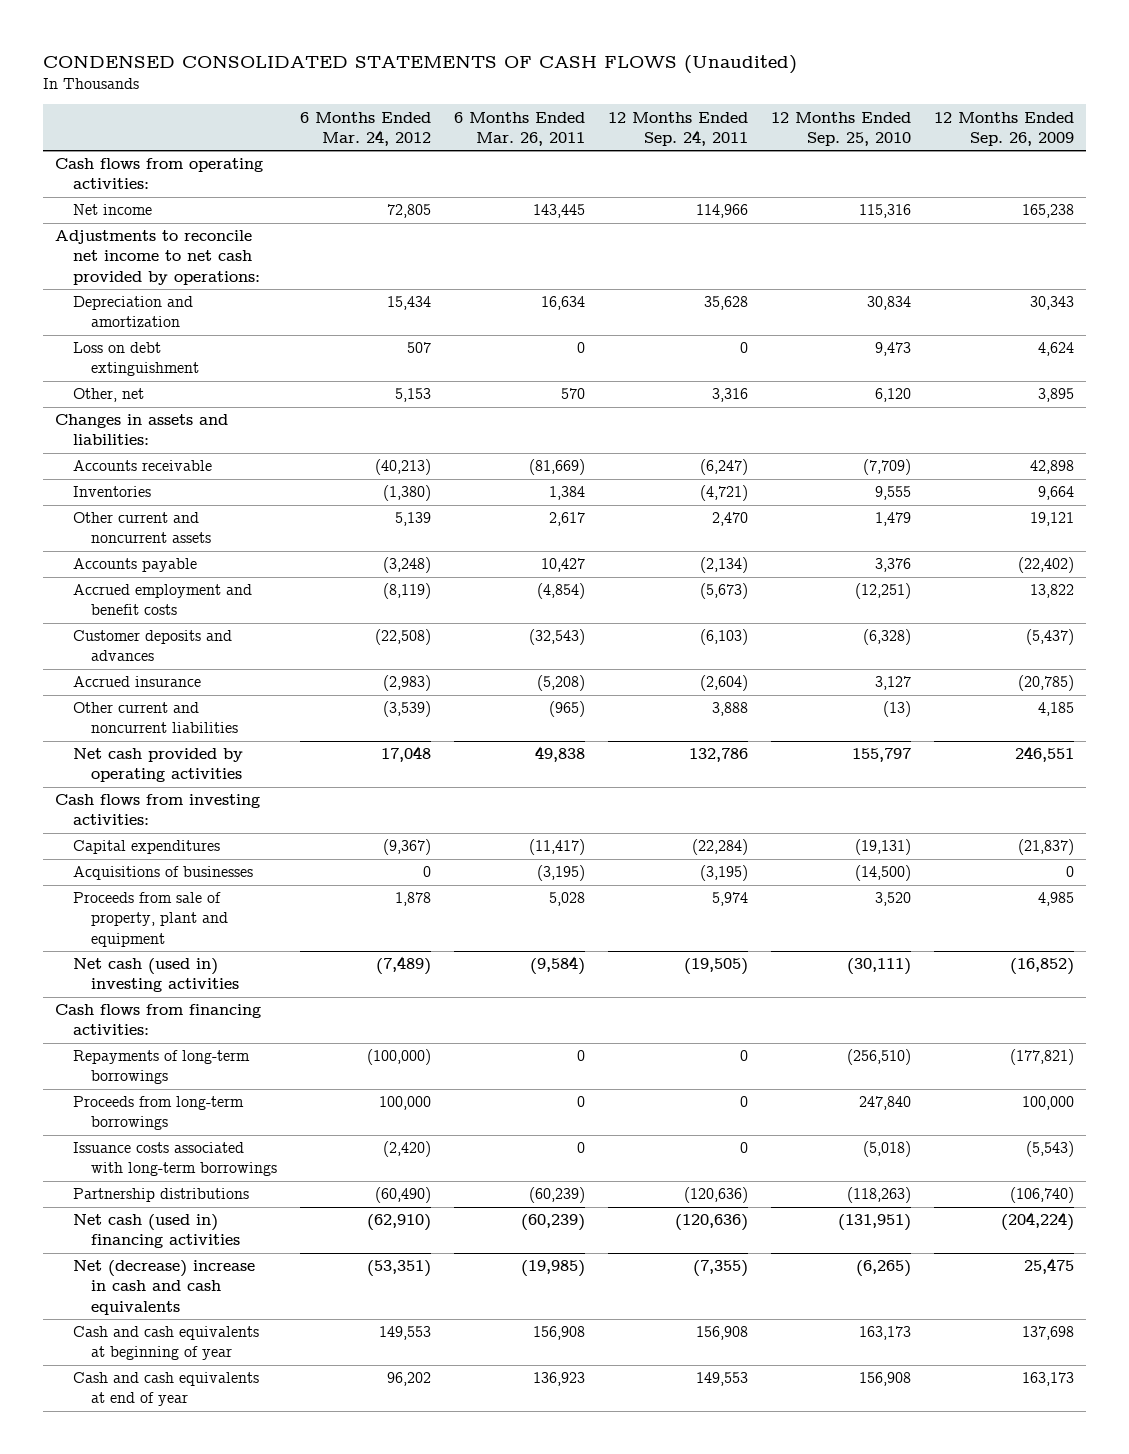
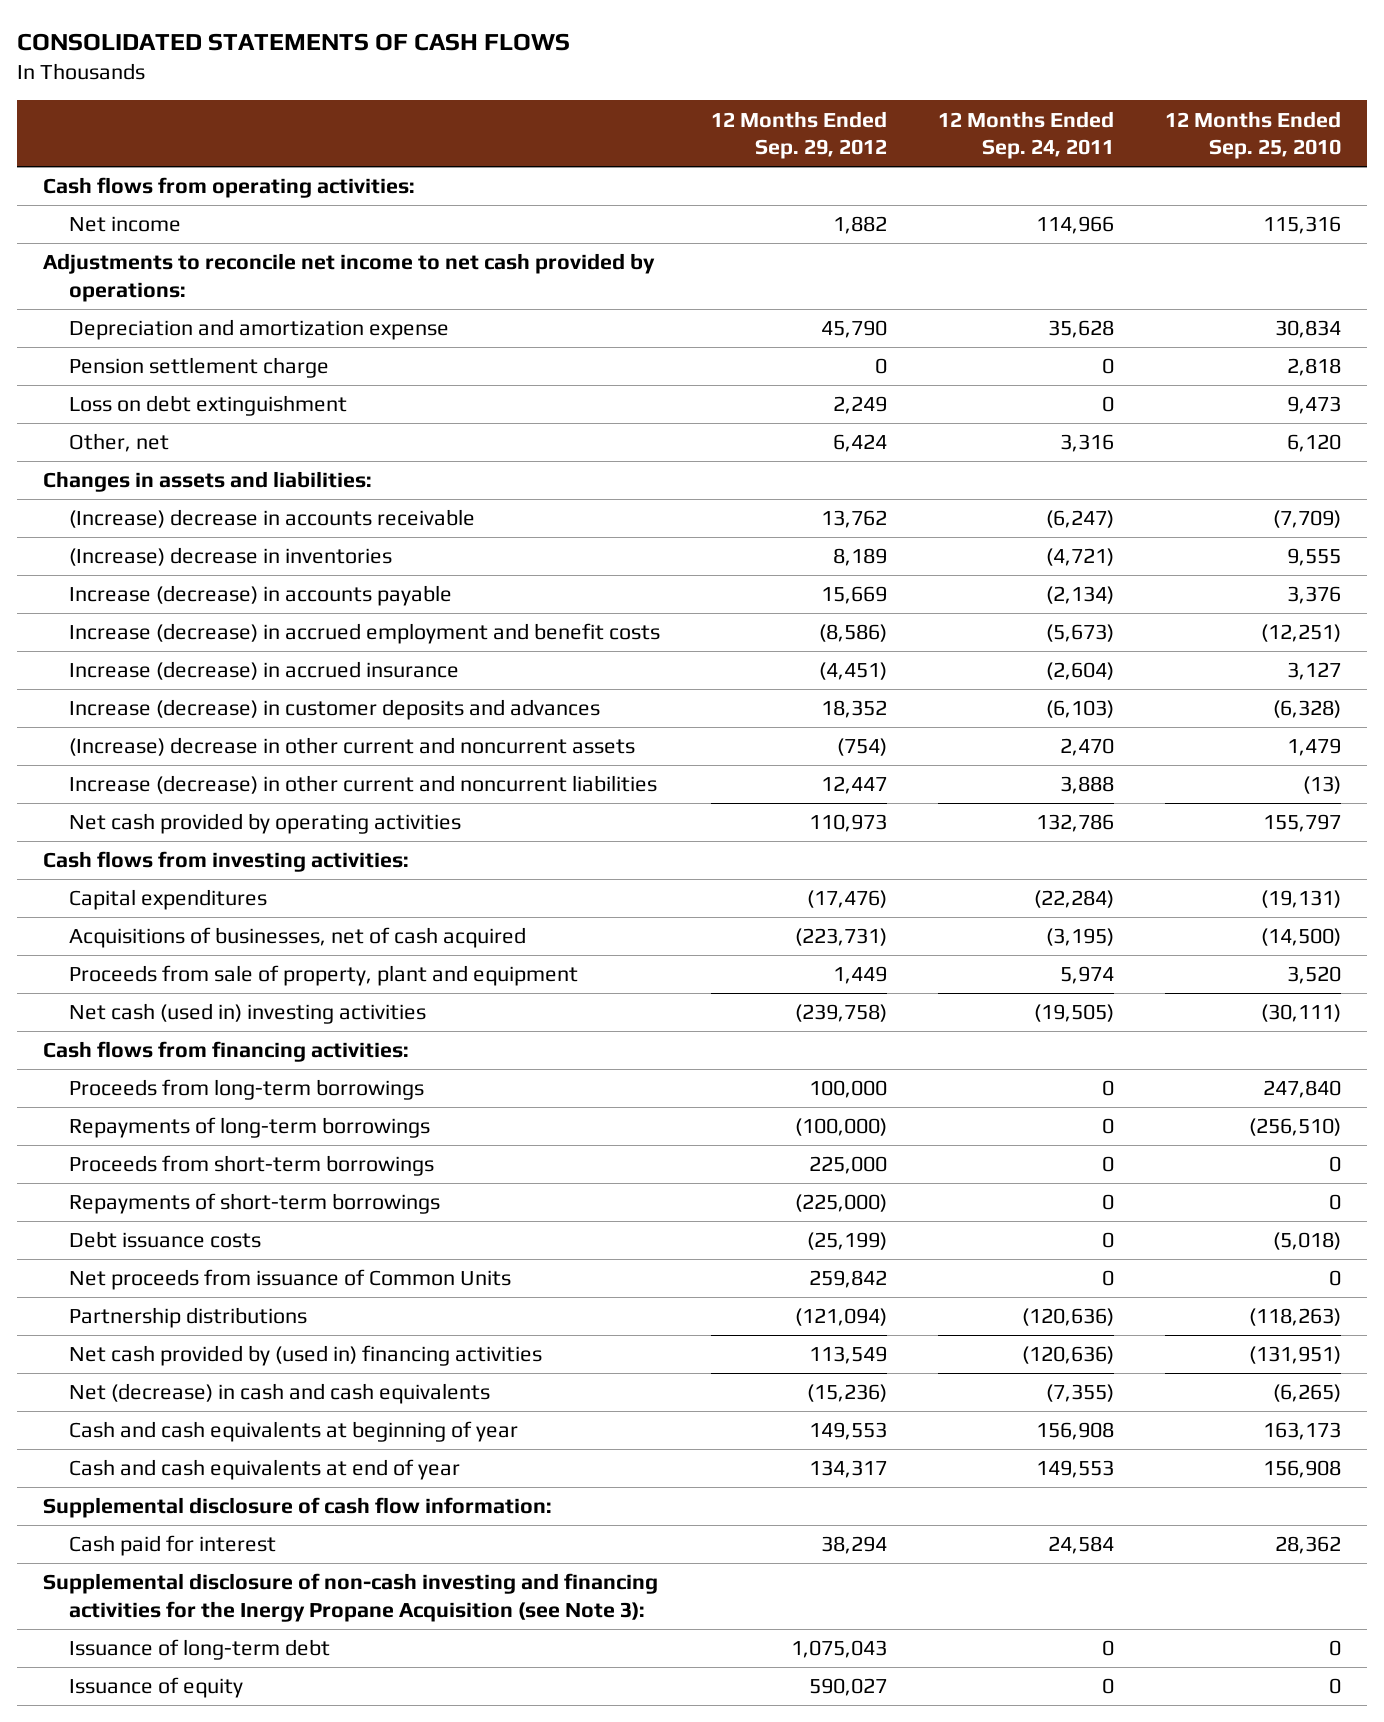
- CONDENSED CONSOLIDATED STATEMENTS OF CASH FLOWS (Unaudited)
+ CONSOLIDATED STATEMENTS OF CASH FLOWS
- | 6 Months Ended Mar. 24, 2012 | 6 Months Ended Mar. 26, 2011 | 12 Months Ended Sep. 24, 2011 | 12 Months Ended Sep. 25, 2010 | 12 Months Ended Sep. 26, 2009
+ | 12 Months Ended Sep. 29, 2012 | 12 Months Ended Sep. 24, 2011 | 12 Months Ended Sep. 25, 2010
- Depreciation and amortization | 15,434 | 16,634 | 35,628 | 30,834 | 30,343
+ Depreciation and amortization expense | 45,790 | 35,628 | 30,834
+ Pension settlement charge | 0 | 0 | 2,818
- Accounts receivable | (40,213) | (81,669) | (6,247) | (7,709) | 42,898
- Inventories | (1,380) | 1,384 | (4,721) | 9,555 | 9,664
- Other current and noncurrent assets | 5,139 | 2,617 | 2,470 | 1,479 | 19,121
- Accounts payable | (3,248) | 10,427 | (2,134) | 3,376 | (22,402)
- Accrued employment and benefit costs | (8,119) | (4,854) | (5,673) | (12,251) | 13,822
- Customer deposits and advances | (22,508) | (32,543) | (6,103) | (6,328) | (5,437)
- Accrued insurance | (2,983) | (5,208) | (2,604) | 3,127 | (20,785)
- Other current and noncurrent liabilities | (3,539) | (965) | 3,888 | (13) | 4,185
+ (Increase) decrease in accounts receivable | 13,762 | (6,247) | (7,709)
+ (Increase) decrease in inventories | 8,189 | (4,721) | 9,555
+ Increase (decrease) in accounts payable | 15,669 | (2,134) | 3,376
+ Increase (decrease) in accrued employment and benefit costs | (8,586) | (5,673) | (12,251)
+ Increase (decrease) in accrued insurance | (4,451) | (2,604) | 3,127
+ Increase (decrease) in customer deposits and advances | 18,352 | (6,103) | (6,328)
+ (Increase) decrease in other current and noncurrent assets | (754) | 2,470 | 1,479
+ Increase (decrease) in other current and noncurrent liabilities | 12,447 | 3,888 | (13)
- Acquisitions of businesses | 0 | (3,195) | (3,195) | (14,500) | 0
+ Acquisitions of businesses, net of cash acquired | (223,731) | (3,195) | (14,500)
- Issuance costs associated with long-term borrowings | (2,420) | 0 | 0 | (5,018) | (5,543)
moved down: Repayments of long-term borrowings | (100,000) | 0 | (256,510)
+ Proceeds from short-term borrowings | 225,000 | 0 | 0
+ Repayments of short-term borrowings | (225,000) | 0 | 0
+ Debt issuance costs | (25,199) | 0 | (5,018)
+ Net proceeds from issuance of Common Units | 259,842 | 0 | 0
- Net cash (used in) financing activities | (62,910) | (60,239) | (120,636) | (131,951) | (204,224)
- Net (decrease) increase in cash and cash equivalents | (53,351) | (19,985) | (7,355) | (6,265) | 25,475
+ Net cash provided by (used in) financing activities | 113,549 | (120,636) | (131,951)
+ Net (decrease) in cash and cash equivalents | (15,236) | (7,355) | (6,265)
+ Supplemental disclosure of cash flow information:
+ Cash paid for interest | 38,294 | 24,584 | 28,362
+ Supplemental disclosure of non-cash investing and financing activities for the Inergy Propane Acquisition (see Note 3):
+ Issuance of long-term debt | 1,075,043 | 0 | 0
+ Issuance of equity | 590,027 | 0 | 0

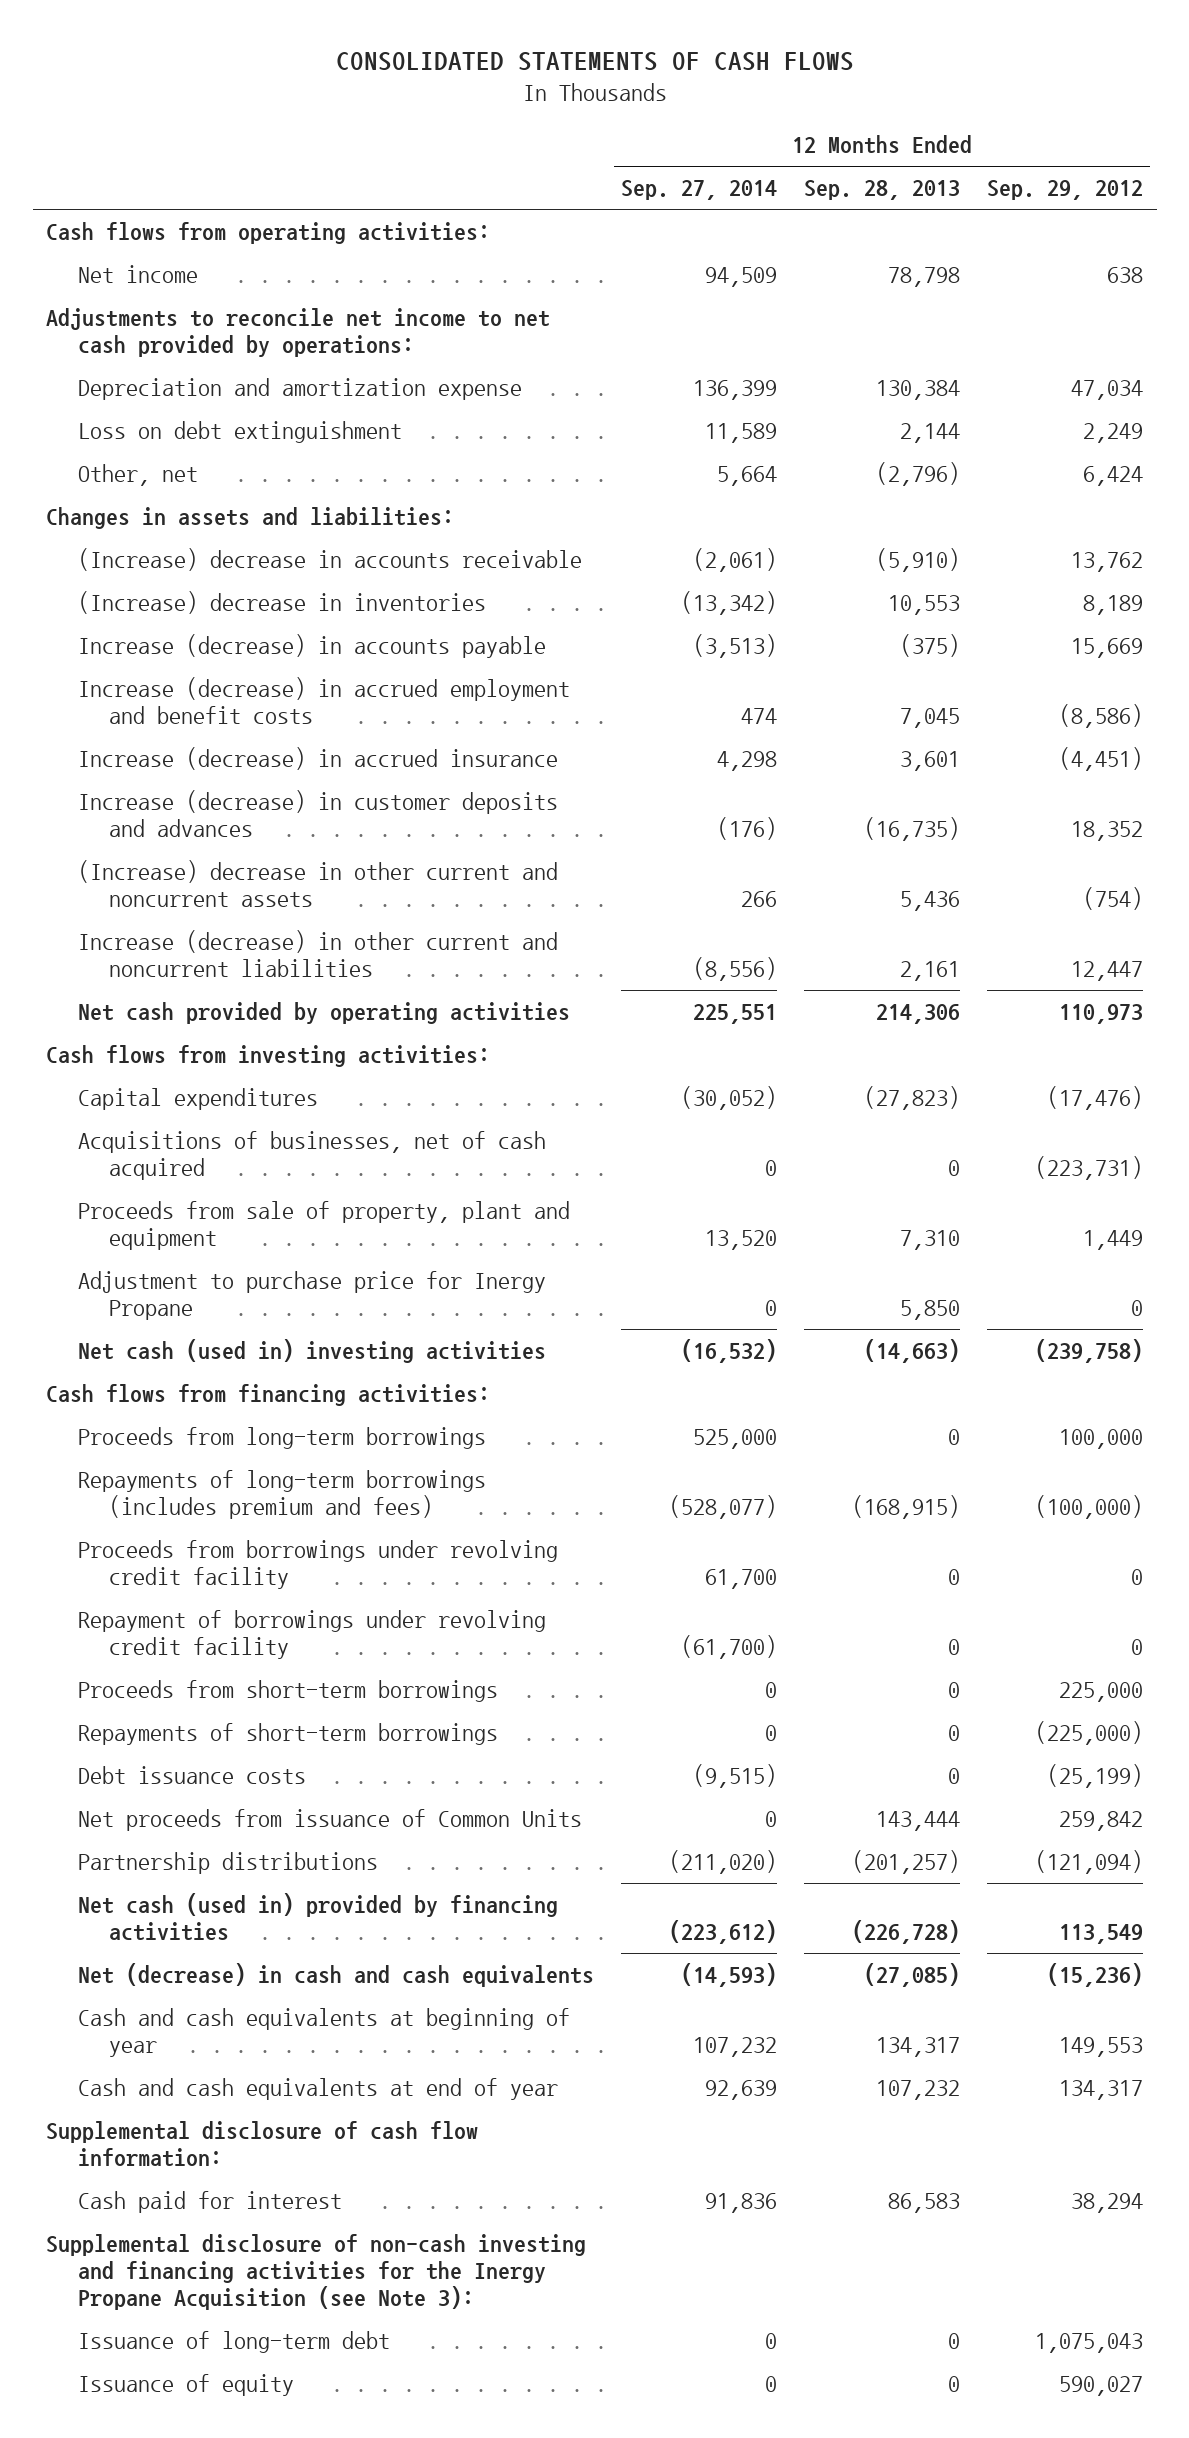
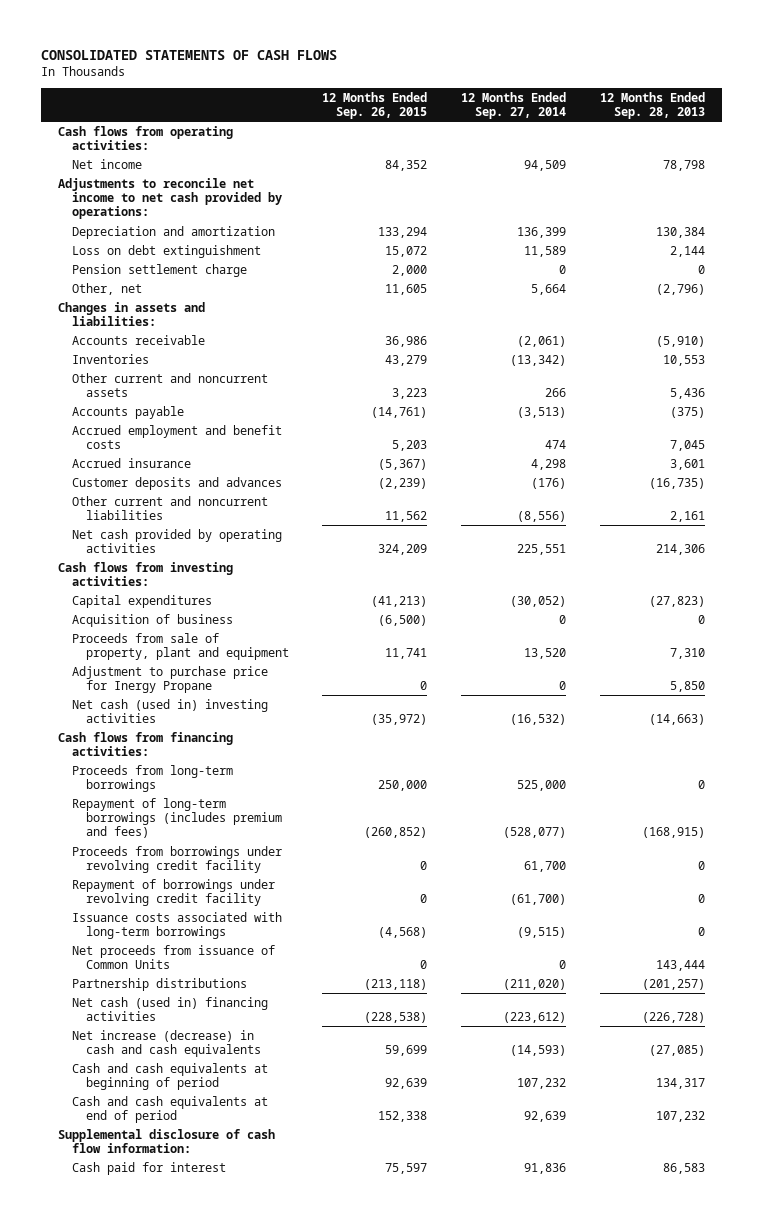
- | 12 Months Ended Sep. 27, 2014 | 12 Months Ended Sep. 28, 2013 | 12 Months Ended Sep. 29, 2012
+ | 12 Months Ended Sep. 26, 2015 | 12 Months Ended Sep. 27, 2014 | 12 Months Ended Sep. 28, 2013
- Depreciation and amortization expense | 136,399 | 130,384 | 47,034
+ Depreciation and amortization | 133,294 | 136,399 | 130,384
+ Pension settlement charge | 2,000 | 0 | 0
- (Increase) decrease in accounts receivable | (2,061) | (5,910) | 13,762
- (Increase) decrease in inventories | (13,342) | 10,553 | 8,189
- Increase (decrease) in accounts payable | (3,513) | (375) | 15,669
- Increase (decrease) in accrued employment and benefit costs | 474 | 7,045 | (8,586)
- Increase (decrease) in accrued insurance | 4,298 | 3,601 | (4,451)
- Increase (decrease) in customer deposits and advances | (176) | (16,735) | 18,352
- (Increase) decrease in other current and noncurrent assets | 266 | 5,436 | (754)
- Increase (decrease) in other current and noncurrent liabilities | (8,556) | 2,161 | 12,447
+ Accounts receivable | 36,986 | (2,061) | (5,910)
+ Inventories | 43,279 | (13,342) | 10,553
+ Other current and noncurrent assets | 3,223 | 266 | 5,436
+ Accounts payable | (14,761) | (3,513) | (375)
+ Accrued employment and benefit costs | 5,203 | 474 | 7,045
+ Accrued insurance | (5,367) | 4,298 | 3,601
+ Customer deposits and advances | (2,239) | (176) | (16,735)
+ Other current and noncurrent liabilities | 11,562 | (8,556) | 2,161
- Acquisitions of businesses, net of cash acquired | 0 | 0 | (223,731)
+ Acquisition of business | (6,500) | 0 | 0
- Repayments of long-term borrowings (includes premium and fees) | (528,077) | (168,915) | (100,000)
+ Repayment of long-term borrowings (includes premium and fees) | (260,852) | (528,077) | (168,915)
- Proceeds from short-term borrowings | 0 | 0 | 225,000
- Repayments of short-term borrowings | 0 | 0 | (225,000)
- Debt issuance costs | (9,515) | 0 | (25,199)
+ Issuance costs associated with long-term borrowings | (4,568) | (9,515) | 0
- Net cash (used in) provided by financing activities | (223,612) | (226,728) | 113,549
- Net (decrease) in cash and cash equivalents | (14,593) | (27,085) | (15,236)
- Cash and cash equivalents at beginning of year | 107,232 | 134,317 | 149,553
- Cash and cash equivalents at end of year | 92,639 | 107,232 | 134,317
+ Net cash (used in) financing activities | (228,538) | (223,612) | (226,728)
+ Net increase (decrease) in cash and cash equivalents | 59,699 | (14,593) | (27,085)
+ Cash and cash equivalents at beginning of period | 92,639 | 107,232 | 134,317
+ Cash and cash equivalents at end of period | 152,338 | 92,639 | 107,232
- Supplemental disclosure of non-cash investing and financing activities for the Inergy Propane Acquisition (see Note 3):
- Issuance of long-term debt | 0 | 0 | 1,075,043
- Issuance of equity | 0 | 0 | 590,027

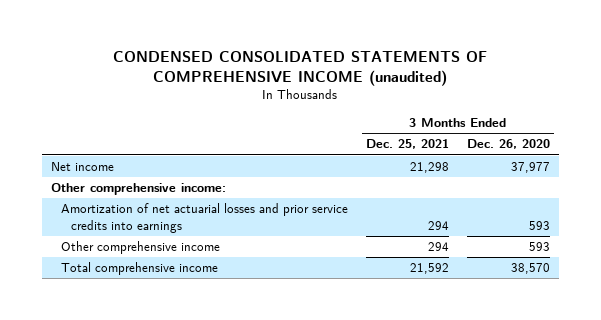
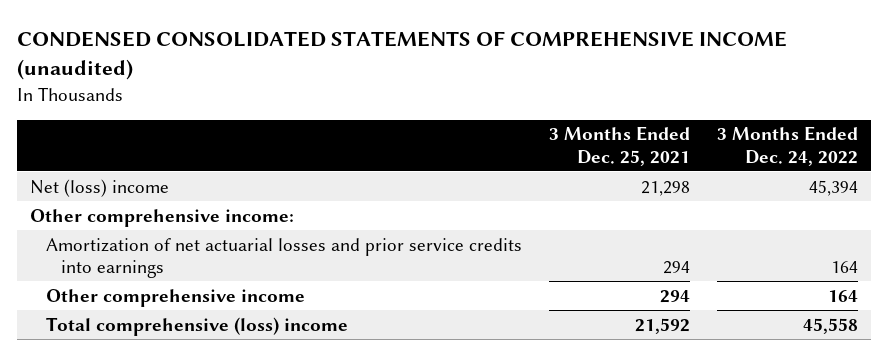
- | 3 Months Ended Dec. 25, 2021 | 3 Months Ended Dec. 26, 2020
+ | 3 Months Ended Dec. 25, 2021 | 3 Months Ended Dec. 24, 2022
- Net income | 21,298 | 37,977
+ Net (loss) income | 21,298 | 45,394
- Total comprehensive income | 21,592 | 38,570
+ Total comprehensive (loss) income | 21,592 | 45,558

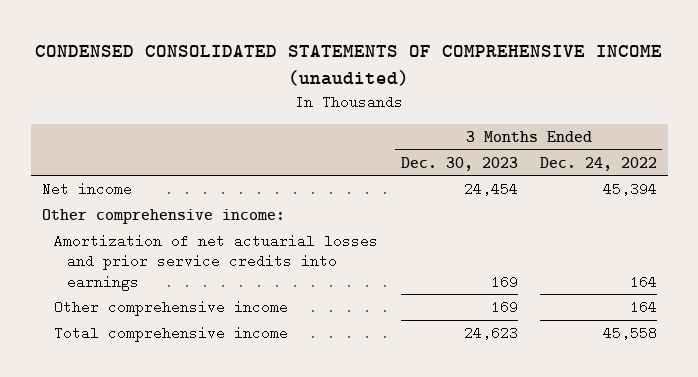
- | 3 Months Ended Dec. 25, 2021 | 3 Months Ended Dec. 24, 2022
+ | 3 Months Ended Dec. 30, 2023 | 3 Months Ended Dec. 24, 2022
- Net (loss) income | 21,298 | 45,394
+ Net income | 24,454 | 45,394
- Total comprehensive (loss) income | 21,592 | 45,558
+ Total comprehensive income | 24,623 | 45,558

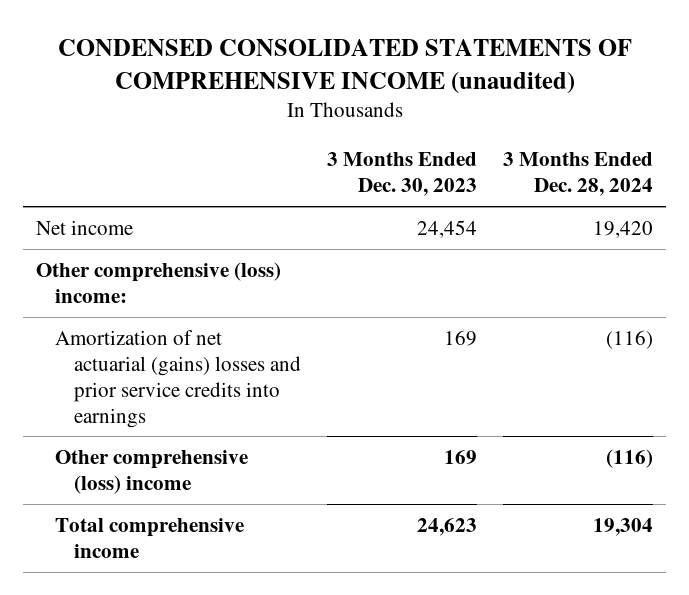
- | 3 Months Ended Dec. 30, 2023 | 3 Months Ended Dec. 24, 2022
+ | 3 Months Ended Dec. 30, 2023 | 3 Months Ended Dec. 28, 2024
- Other comprehensive income:
- Amortization of net actuarial losses and prior service credits into earnings | 169 | 164
- Other comprehensive income | 169 | 164
+ Other comprehensive (loss) income:
+ Amortization of net actuarial (gains) losses and prior service credits into earnings | 169 | (116)
+ Other comprehensive (loss) income | 169 | (116)

